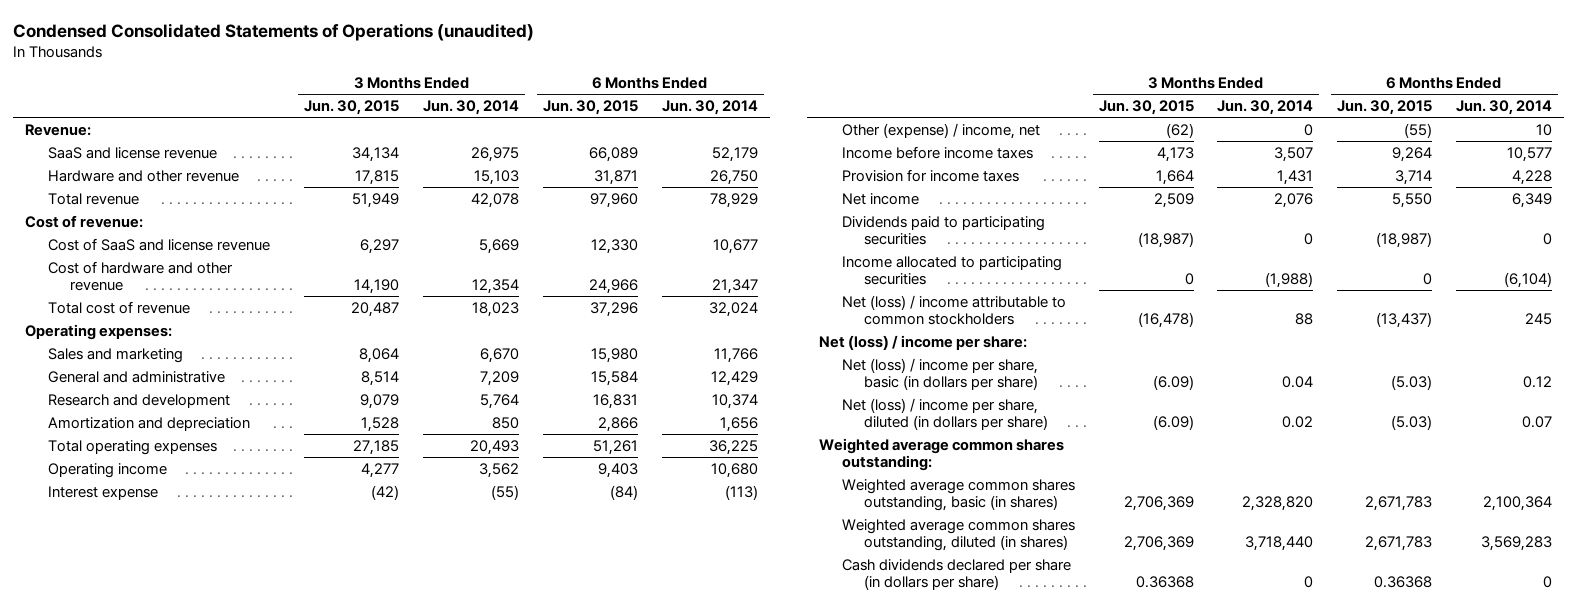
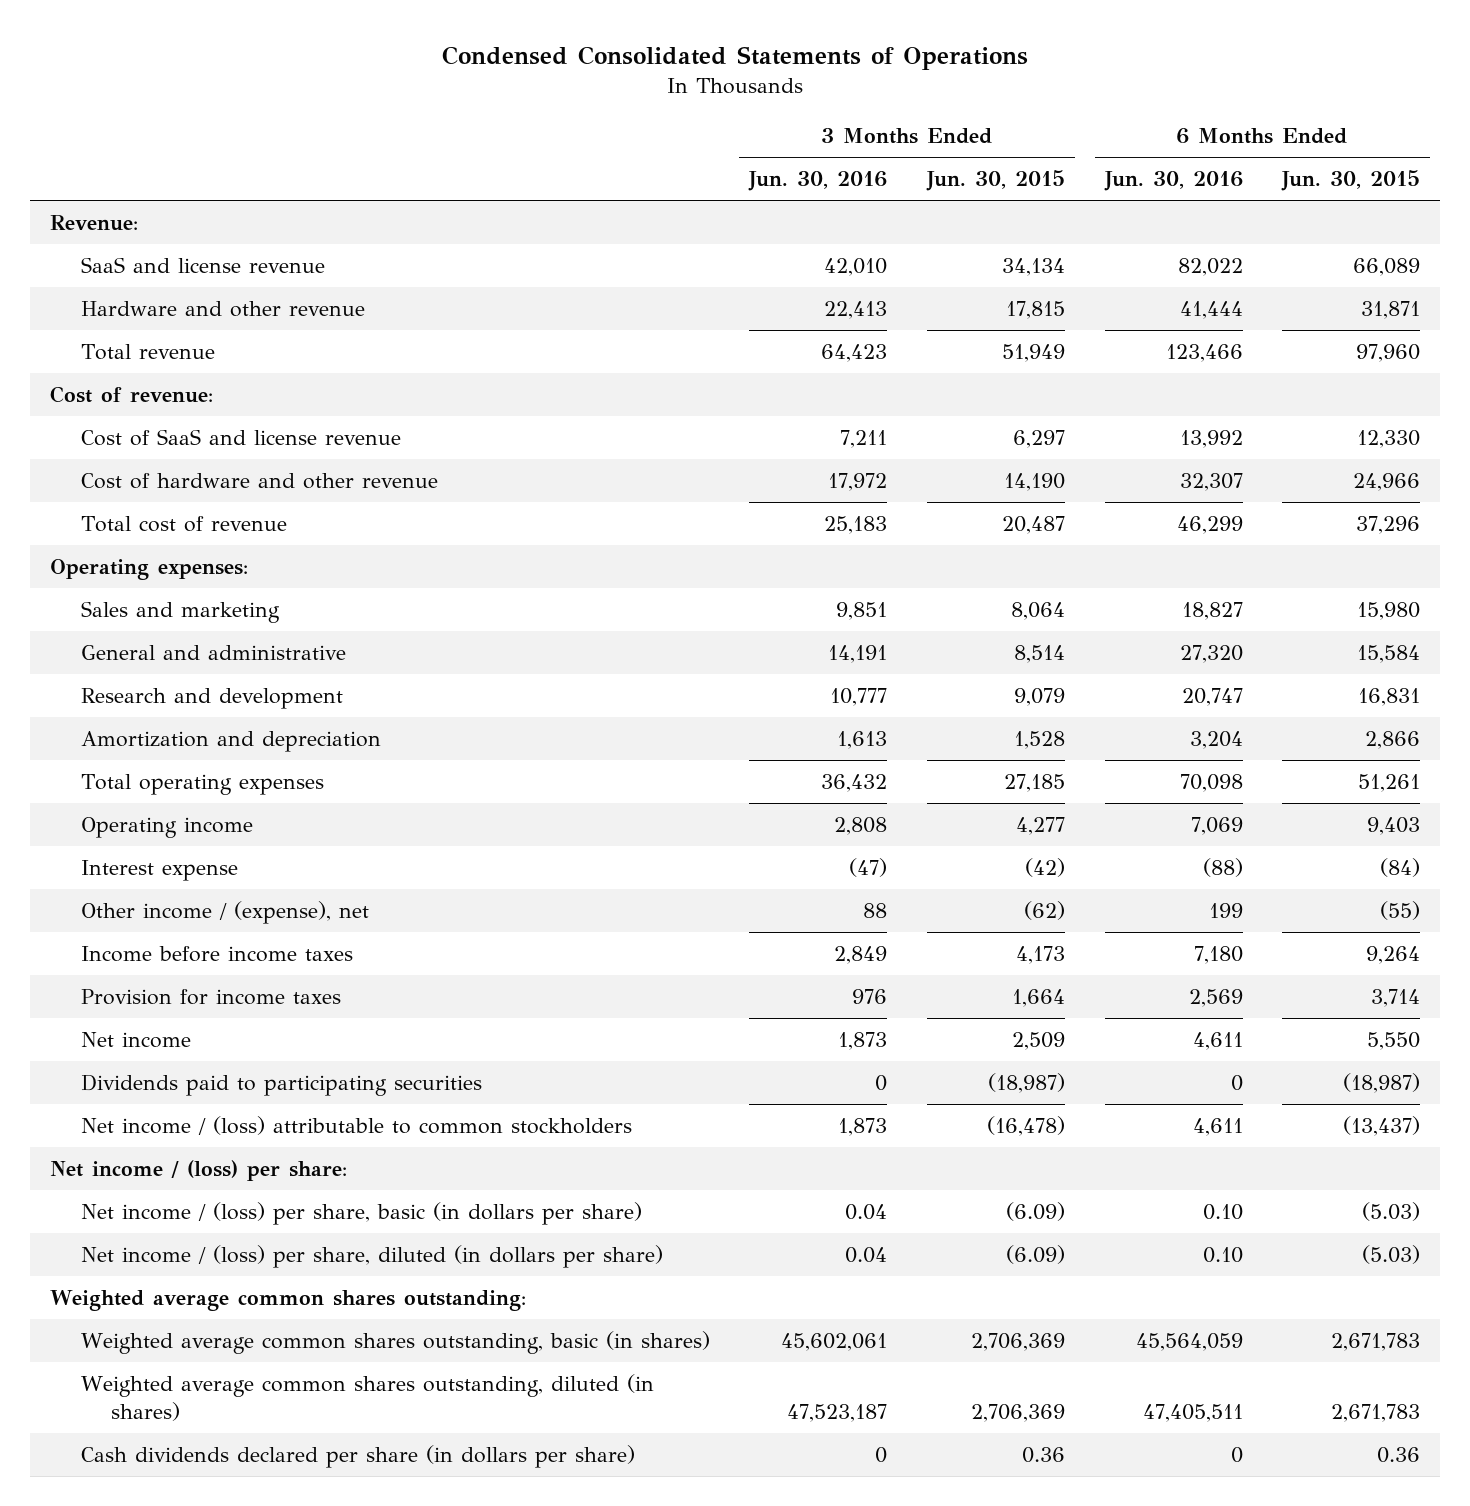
- Condensed Consolidated Statements of Operations (unaudited)
+ Condensed Consolidated Statements of Operations
- | 3 Months Ended Jun. 30, 2015 | 3 Months Ended Jun. 30, 2014 | 6 Months Ended Jun. 30, 2015 | 6 Months Ended Jun. 30, 2014
+ | 3 Months Ended Jun. 30, 2016 | 3 Months Ended Jun. 30, 2015 | 6 Months Ended Jun. 30, 2016 | 6 Months Ended Jun. 30, 2015
- Other (expense) / income, net | (62) | 0 | (55) | 10
+ Other income / (expense), net | 88 | (62) | 199 | (55)
- Income allocated to participating securities | 0 | (1,988) | 0 | (6,104)
- Net (loss) / income attributable to common stockholders | (16,478) | 88 | (13,437) | 245
- Net (loss) / income per share:
- Net (loss) / income per share, basic (in dollars per share) | (6.09) | 0.04 | (5.03) | 0.12
- Net (loss) / income per share, diluted (in dollars per share) | (6.09) | 0.02 | (5.03) | 0.07
+ Net income / (loss) attributable to common stockholders | 1,873 | (16,478) | 4,611 | (13,437)
+ Net income / (loss) per share:
+ Net income / (loss) per share, basic (in dollars per share) | 0.04 | (6.09) | 0.10 | (5.03)
+ Net income / (loss) per share, diluted (in dollars per share) | 0.04 | (6.09) | 0.10 | (5.03)
- Cash dividends declared per share (in dollars per share) | 0.36368 | 0 | 0.36368 | 0
+ Cash dividends declared per share (in dollars per share) | 0 | 0.36 | 0 | 0.36

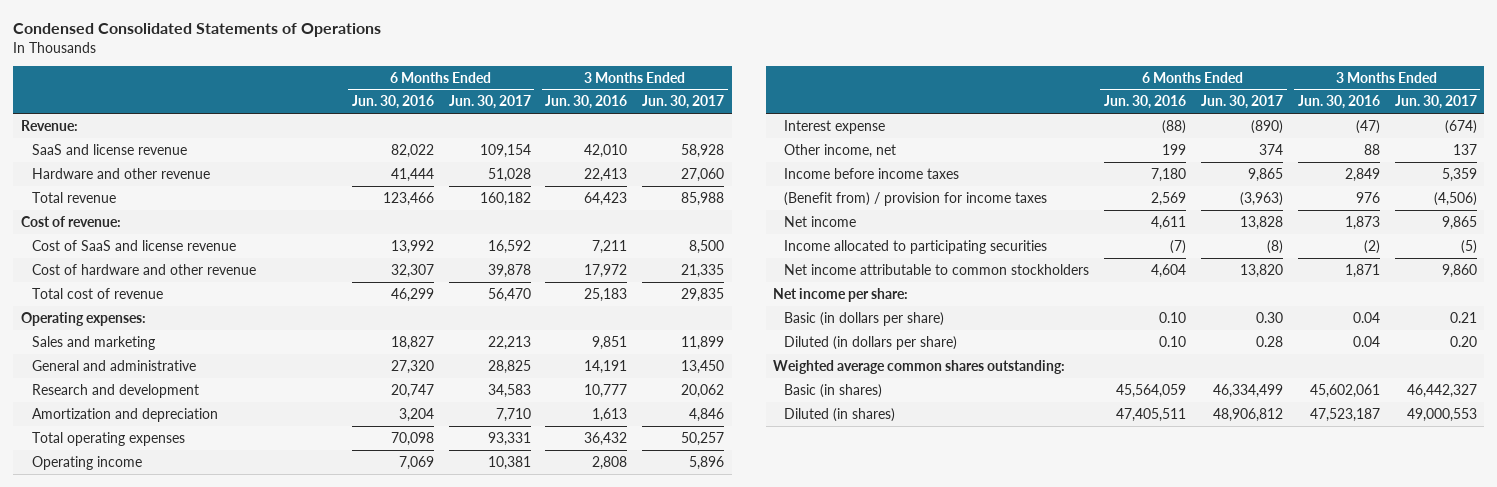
- | 3 Months Ended Jun. 30, 2016 | 3 Months Ended Jun. 30, 2015 | 6 Months Ended Jun. 30, 2016 | 6 Months Ended Jun. 30, 2015
+ | 6 Months Ended Jun. 30, 2016 | 6 Months Ended Jun. 30, 2017 | 3 Months Ended Jun. 30, 2016 | 3 Months Ended Jun. 30, 2017
- Other income / (expense), net | 88 | (62) | 199 | (55)
+ Other income, net | 199 | 374 | 88 | 137
- Provision for income taxes | 976 | 1,664 | 2,569 | 3,714
+ (Benefit from) / provision for income taxes | 2,569 | (3,963) | 976 | (4,506)
- Dividends paid to participating securities | 0 | (18,987) | 0 | (18,987)
- Net income / (loss) attributable to common stockholders | 1,873 | (16,478) | 4,611 | (13,437)
- Net income / (loss) per share:
- Net income / (loss) per share, basic (in dollars per share) | 0.04 | (6.09) | 0.10 | (5.03)
- Net income / (loss) per share, diluted (in dollars per share) | 0.04 | (6.09) | 0.10 | (5.03)
+ Income allocated to participating securities | (7) | (8) | (2) | (5)
+ Net income attributable to common stockholders | 4,604 | 13,820 | 1,871 | 9,860
+ Net income per share:
+ Basic (in dollars per share) | 0.10 | 0.30 | 0.04 | 0.21
+ Diluted (in dollars per share) | 0.10 | 0.28 | 0.04 | 0.20
- Weighted average common shares outstanding, basic (in shares) | 45,602,061 | 2,706,369 | 45,564,059 | 2,671,783
- Weighted average common shares outstanding, diluted (in shares) | 47,523,187 | 2,706,369 | 47,405,511 | 2,671,783
- Cash dividends declared per share (in dollars per share) | 0 | 0.36 | 0 | 0.36
+ Basic (in shares) | 45,564,059 | 46,334,499 | 45,602,061 | 46,442,327
+ Diluted (in shares) | 47,405,511 | 48,906,812 | 47,523,187 | 49,000,553

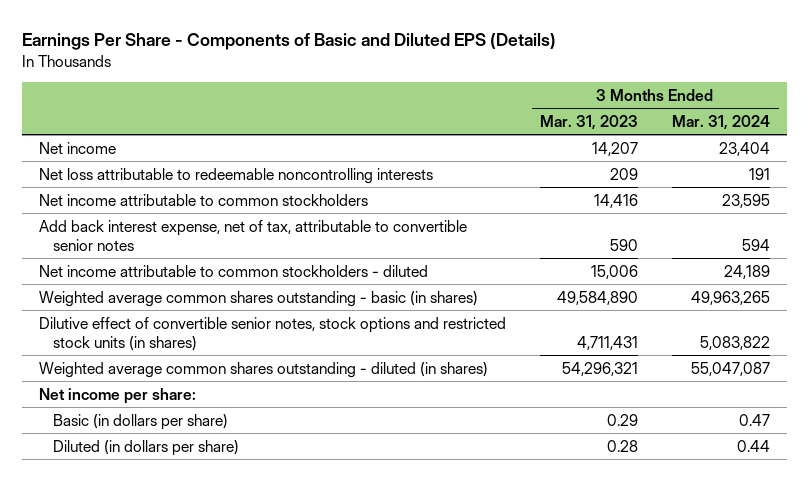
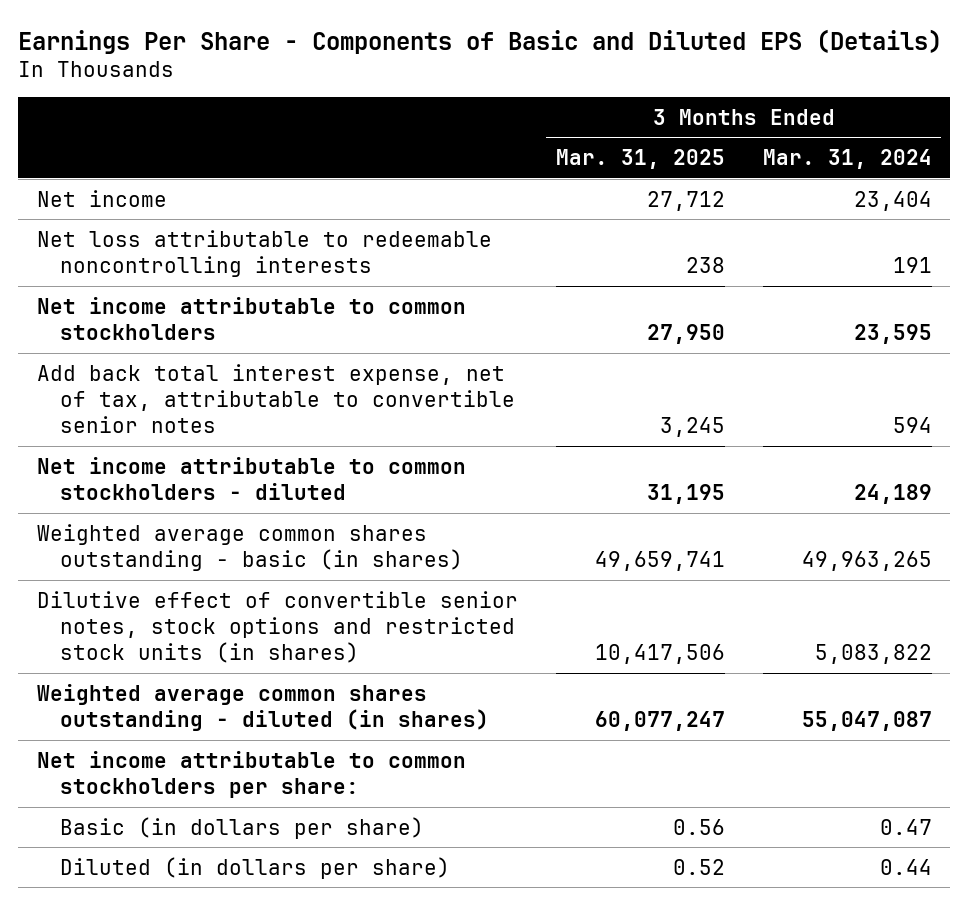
- | 3 Months Ended Mar. 31, 2023 | 3 Months Ended Mar. 31, 2024
+ | 3 Months Ended Mar. 31, 2025 | 3 Months Ended Mar. 31, 2024
- Add back interest expense, net of tax, attributable to convertible senior notes | 590 | 594
+ Add back total interest expense, net of tax, attributable to convertible senior notes | 3,245 | 594
- Net income per share:
+ Net income attributable to common stockholders per share:

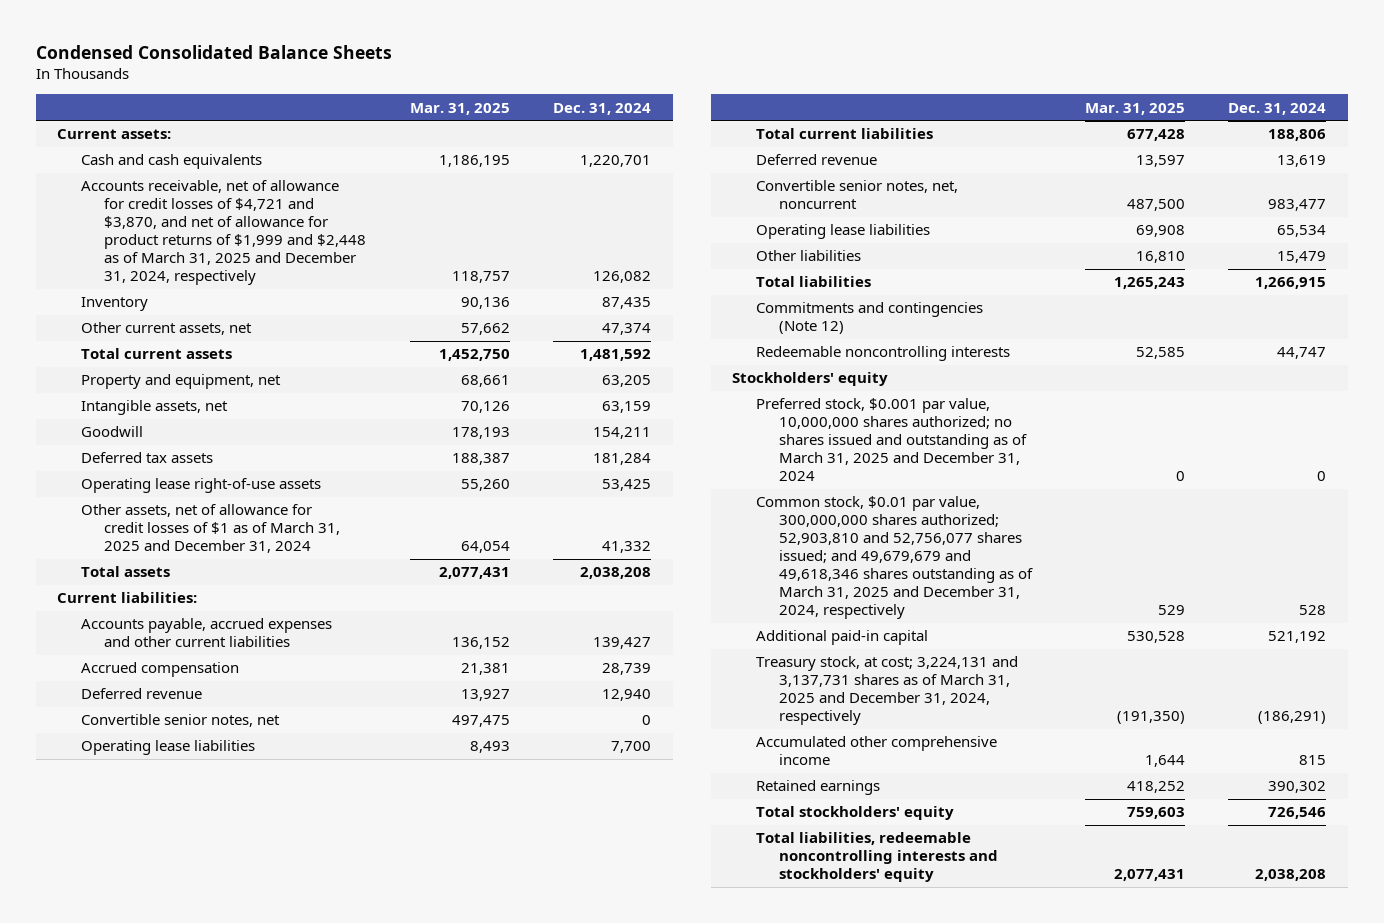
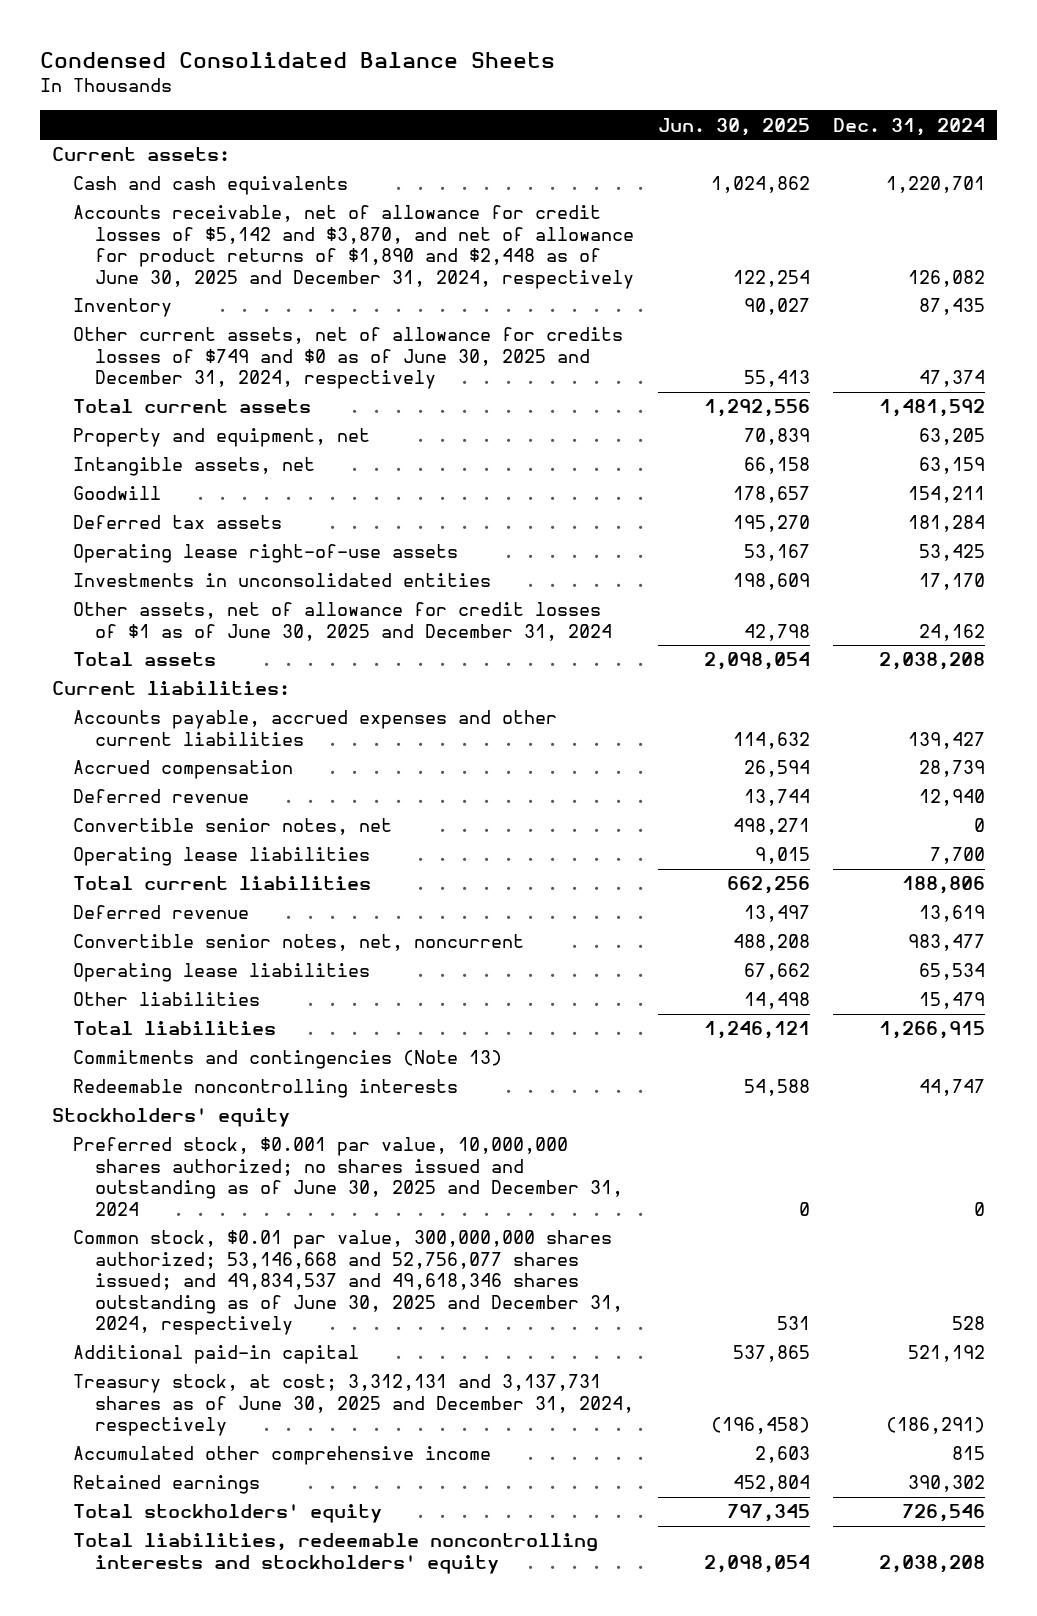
- | Mar. 31, 2025 | Dec. 31, 2024
+ | Jun. 30, 2025 | Dec. 31, 2024
- Accounts receivable, net of allowance for credit losses of $4,721 and $3,870, and net of allowance for product returns of $1,999 and $2,448 as of March 31, 2025 and December 31, 2024, respectively | 118,757 | 126,082
+ Accounts receivable, net of allowance for credit losses of $5,142 and $3,870, and net of allowance for product returns of $1,890 and $2,448 as of June 30, 2025 and December 31, 2024, respectively | 122,254 | 126,082
- Other current assets, net | 57,662 | 47,374
+ Other current assets, net of allowance for credits losses of $749 and $0 as of June 30, 2025 and December 31, 2024, respectively | 55,413 | 47,374
- Other assets, net of allowance for credit losses of $1 as of March 31, 2025 and December 31, 2024 | 64,054 | 41,332
+ Investments in unconsolidated entities | 198,609 | 17,170
+ Other assets, net of allowance for credit losses of $1 as of June 30, 2025 and December 31, 2024 | 42,798 | 24,162
- Commitments and contingencies (Note 12)
+ Commitments and contingencies (Note 13)
- Preferred stock, $0.001 par value, 10,000,000 shares authorized; no shares issued and outstanding as of March 31, 2025 and December 31, 2024 | 0 | 0
- Common stock, $0.01 par value, 300,000,000 shares authorized; 52,903,810 and 52,756,077 shares issued; and 49,679,679 and 49,618,346 shares outstanding as of March 31, 2025 and December 31, 2024, respectively | 529 | 528
+ Preferred stock, $0.001 par value, 10,000,000 shares authorized; no shares issued and outstanding as of June 30, 2025 and December 31, 2024 | 0 | 0
+ Common stock, $0.01 par value, 300,000,000 shares authorized; 53,146,668 and 52,756,077 shares issued; and 49,834,537 and 49,618,346 shares outstanding as of June 30, 2025 and December 31, 2024, respectively | 531 | 528
- Treasury stock, at cost; 3,224,131 and 3,137,731 shares as of March 31, 2025 and December 31, 2024, respectively | (191,350) | (186,291)
+ Treasury stock, at cost; 3,312,131 and 3,137,731 shares as of June 30, 2025 and December 31, 2024, respectively | (196,458) | (186,291)

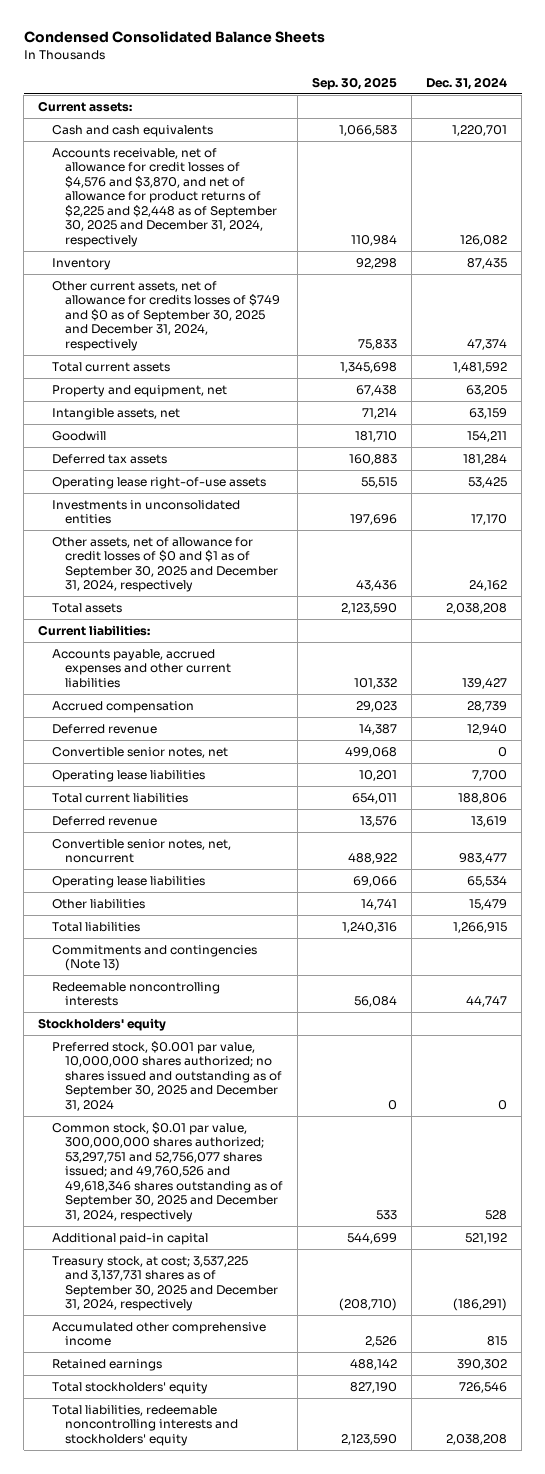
- | Jun. 30, 2025 | Dec. 31, 2024
+ | Sep. 30, 2025 | Dec. 31, 2024
- Accounts receivable, net of allowance for credit losses of $5,142 and $3,870, and net of allowance for product returns of $1,890 and $2,448 as of June 30, 2025 and December 31, 2024, respectively | 122,254 | 126,082
+ Accounts receivable, net of allowance for credit losses of $4,576 and $3,870, and net of allowance for product returns of $2,225 and $2,448 as of September 30, 2025 and December 31, 2024, respectively | 110,984 | 126,082
- Other current assets, net of allowance for credits losses of $749 and $0 as of June 30, 2025 and December 31, 2024, respectively | 55,413 | 47,374
+ Other current assets, net of allowance for credits losses of $749 and $0 as of September 30, 2025 and December 31, 2024, respectively | 75,833 | 47,374
- Other assets, net of allowance for credit losses of $1 as of June 30, 2025 and December 31, 2024 | 42,798 | 24,162
+ Other assets, net of allowance for credit losses of $0 and $1 as of September 30, 2025 and December 31, 2024, respectively | 43,436 | 24,162
- Preferred stock, $0.001 par value, 10,000,000 shares authorized; no shares issued and outstanding as of June 30, 2025 and December 31, 2024 | 0 | 0
- Common stock, $0.01 par value, 300,000,000 shares authorized; 53,146,668 and 52,756,077 shares issued; and 49,834,537 and 49,618,346 shares outstanding as of June 30, 2025 and December 31, 2024, respectively | 531 | 528
+ Preferred stock, $0.001 par value, 10,000,000 shares authorized; no shares issued and outstanding as of September 30, 2025 and December 31, 2024 | 0 | 0
+ Common stock, $0.01 par value, 300,000,000 shares authorized; 53,297,751 and 52,756,077 shares issued; and 49,760,526 and 49,618,346 shares outstanding as of September 30, 2025 and December 31, 2024, respectively | 533 | 528
- Treasury stock, at cost; 3,312,131 and 3,137,731 shares as of June 30, 2025 and December 31, 2024, respectively | (196,458) | (186,291)
+ Treasury stock, at cost; 3,537,225 and 3,137,731 shares as of September 30, 2025 and December 31, 2024, respectively | (208,710) | (186,291)

